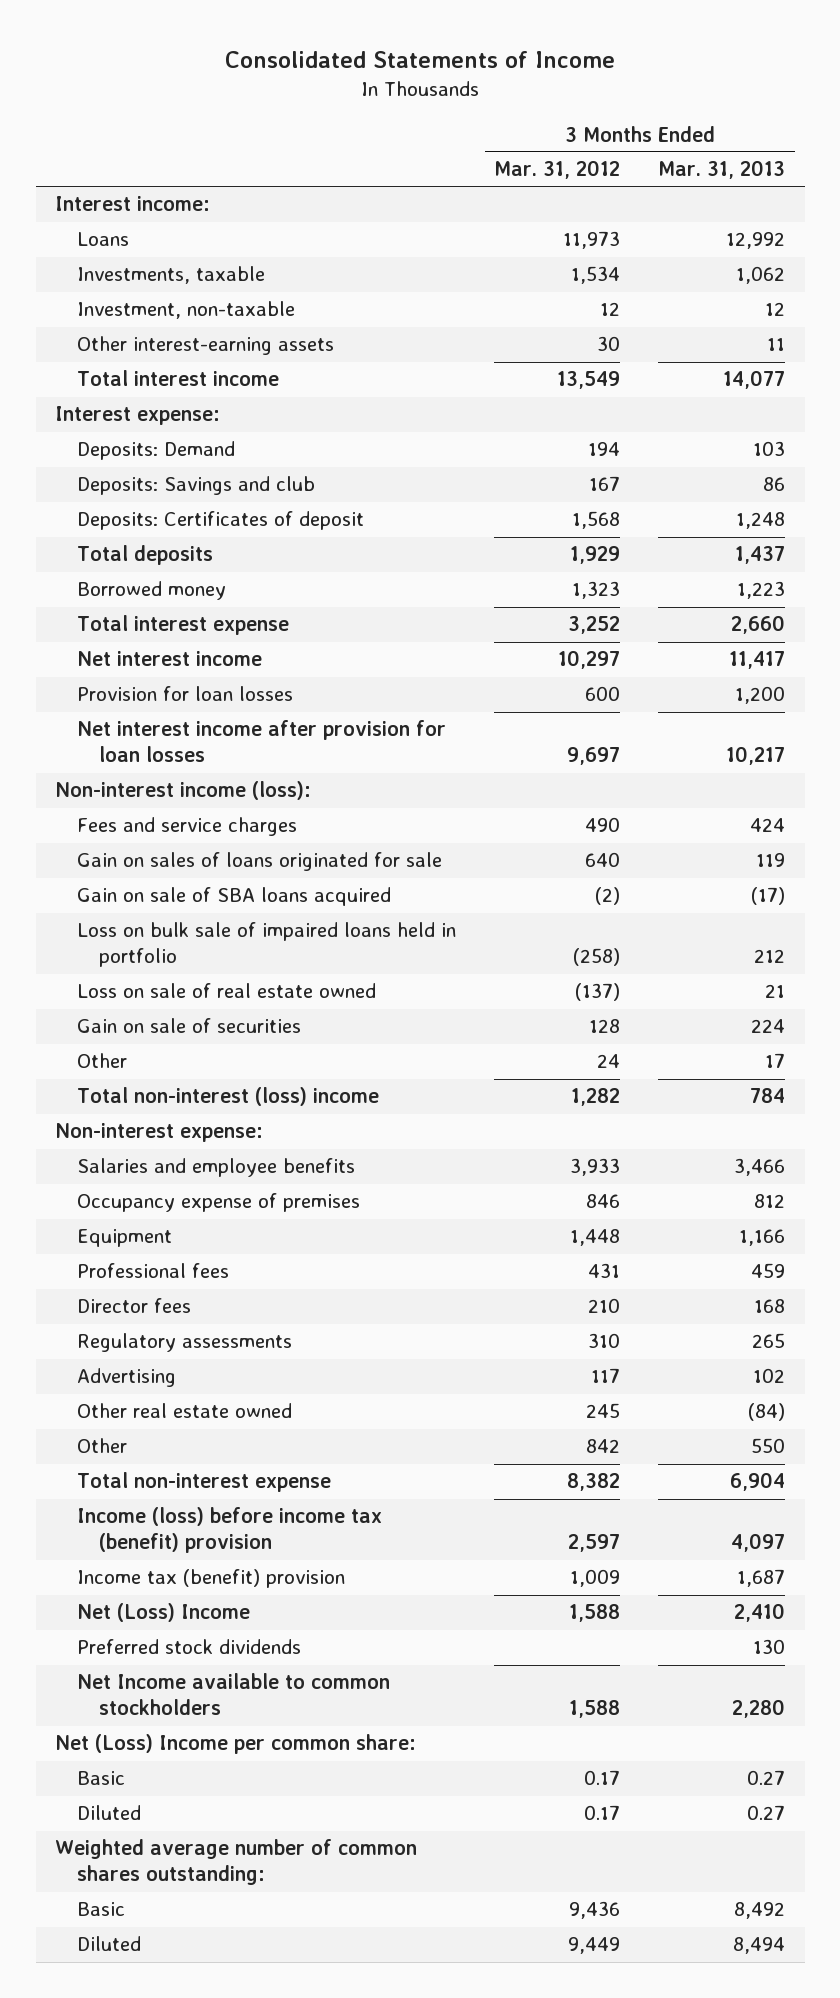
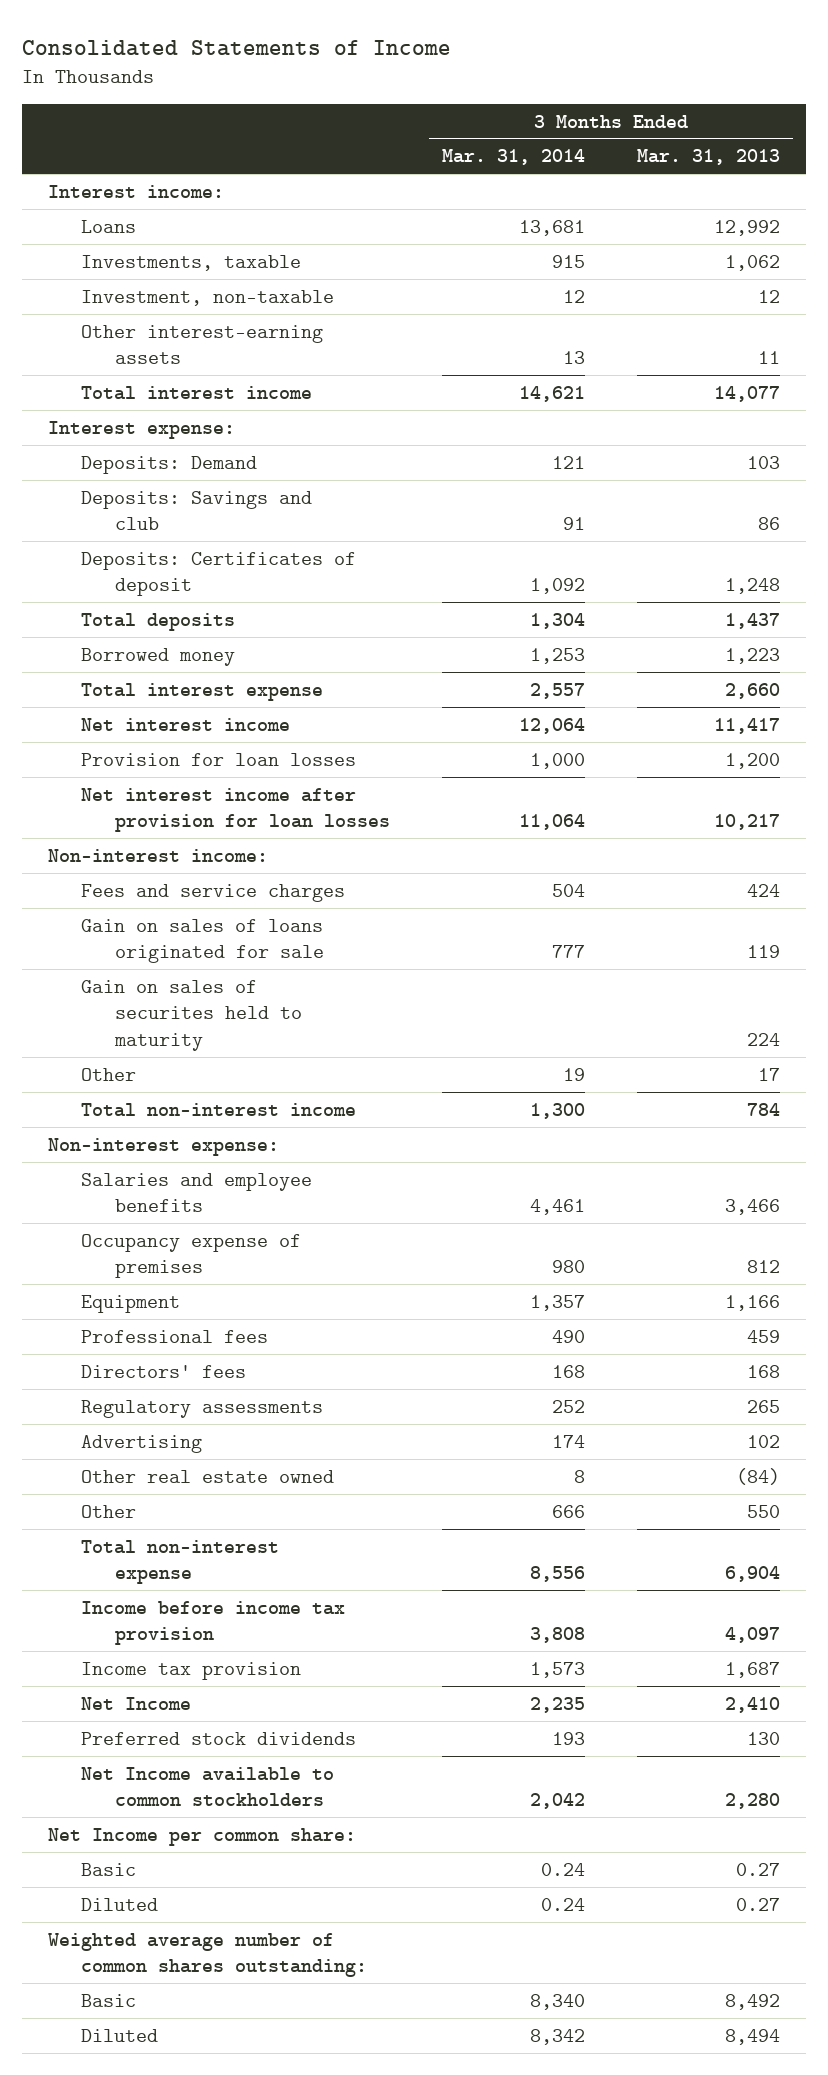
- | 3 Months Ended Mar. 31, 2012 | 3 Months Ended Mar. 31, 2013
+ | 3 Months Ended Mar. 31, 2014 | 3 Months Ended Mar. 31, 2013
- Non-interest income (loss):
+ Non-interest income:
- Gain on sale of SBA loans acquired | (2) | (17)
- Loss on bulk sale of impaired loans held in portfolio | (258) | 212
- Loss on sale of real estate owned | (137) | 21
- Gain on sale of securities | 128 | 224
+ Gain on sales of securites held to maturity | | 224
- Total non-interest (loss) income | 1,282 | 784
+ Total non-interest income | 1,300 | 784
- Director fees | 210 | 168
+ Directors' fees | 168 | 168
- Income (loss) before income tax (benefit) provision | 2,597 | 4,097
- Income tax (benefit) provision | 1,009 | 1,687
- Net (Loss) Income | 1,588 | 2,410
+ Income before income tax provision | 3,808 | 4,097
+ Income tax provision | 1,573 | 1,687
+ Net Income | 2,235 | 2,410
- Net (Loss) Income per common share:
+ Net Income per common share:

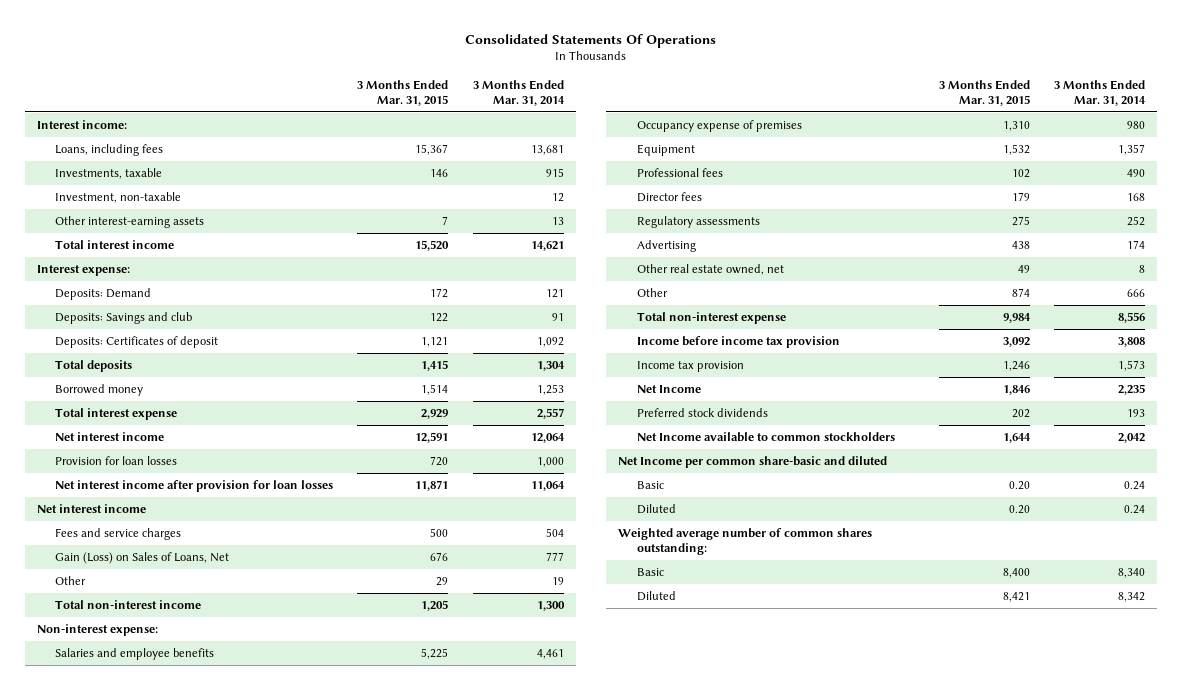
- Consolidated Statements of Income
+ Consolidated Statements Of Operations
- | 3 Months Ended Mar. 31, 2014 | 3 Months Ended Mar. 31, 2013
+ | 3 Months Ended Mar. 31, 2015 | 3 Months Ended Mar. 31, 2014
- Loans | 13,681 | 12,992
+ Loans, including fees | 15,367 | 13,681
- Non-interest income:
+ Net interest income
- Gain on sales of loans originated for sale | 777 | 119
- Gain on sales of securites held to maturity | | 224
+ Gain (Loss) on Sales of Loans, Net | 676 | 777
- Directors' fees | 168 | 168
+ Director fees | 179 | 168
- Other real estate owned | 8 | (84)
+ Other real estate owned, net | 49 | 8
- Net Income per common share:
+ Net Income per common share-basic and diluted

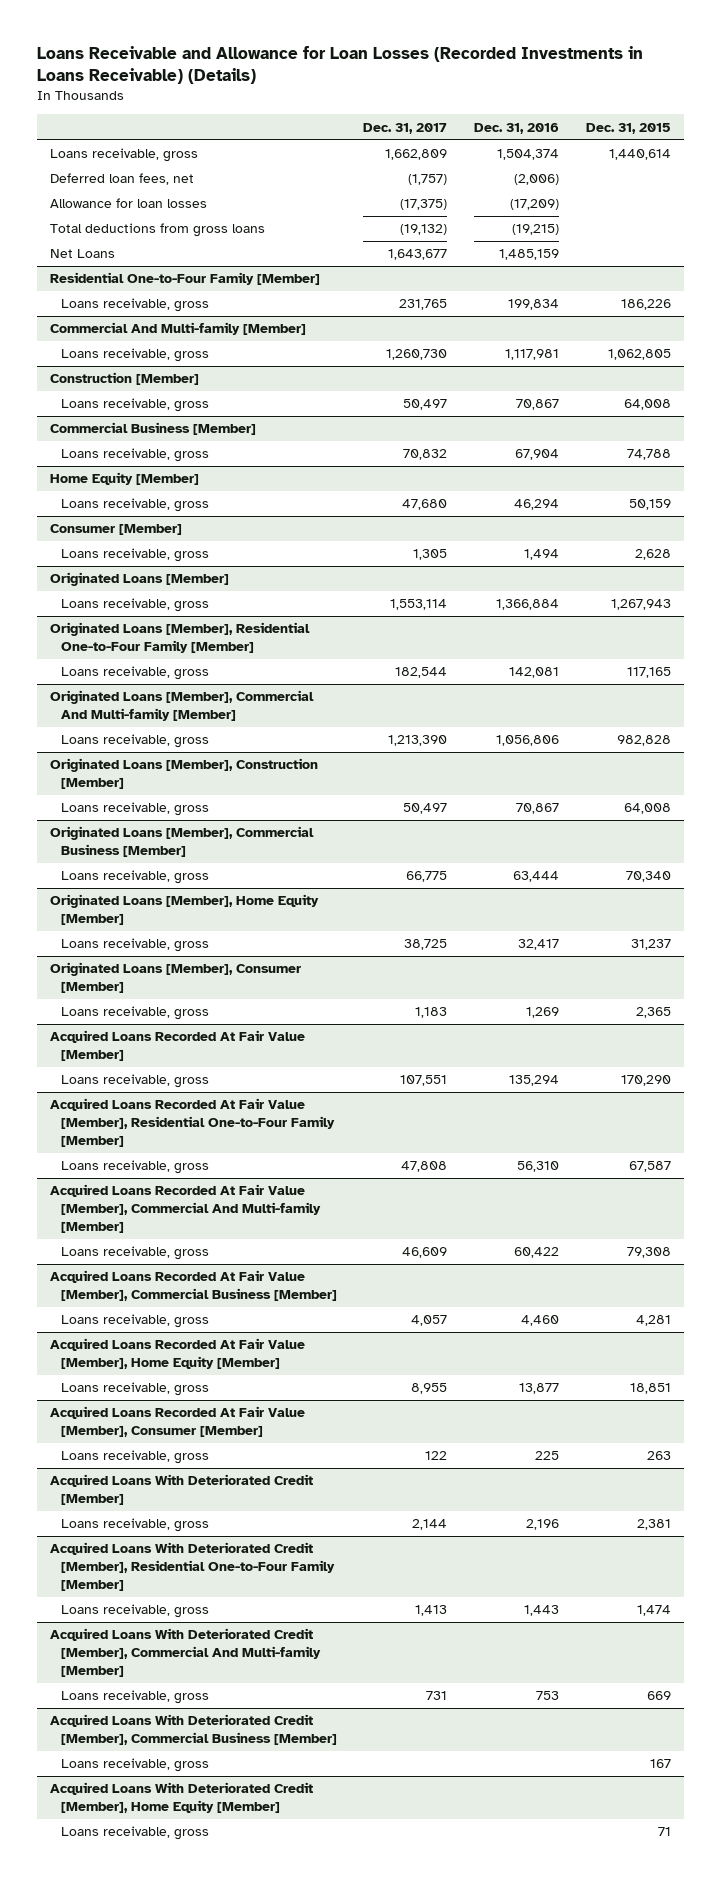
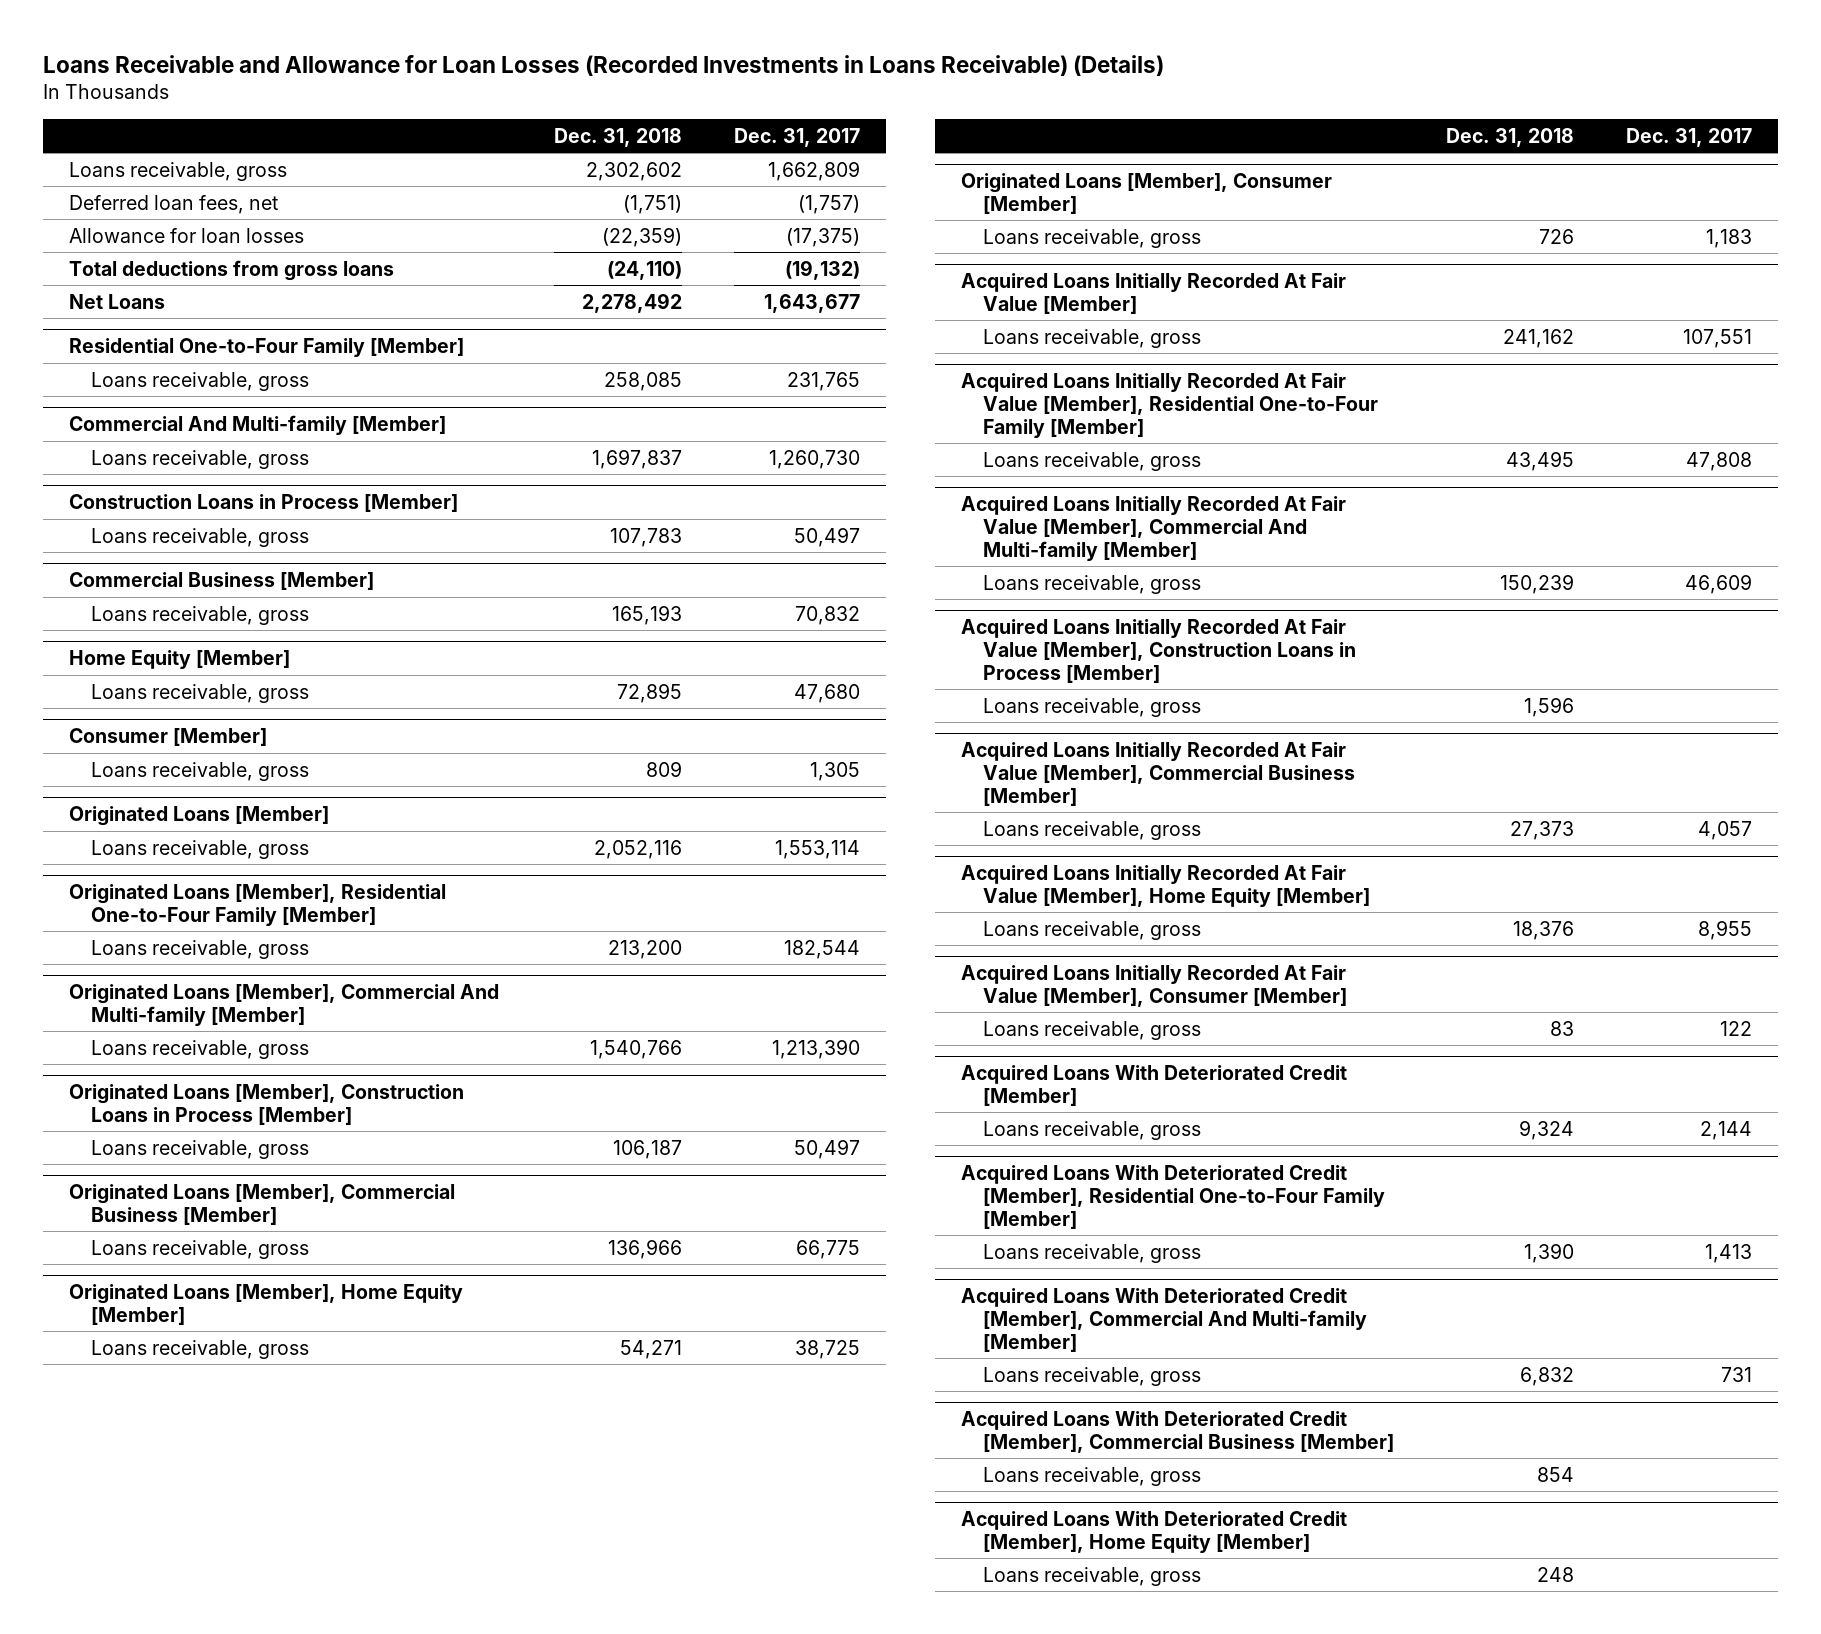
- | Dec. 31, 2017 | Dec. 31, 2016 | Dec. 31, 2015
+ | Dec. 31, 2018 | Dec. 31, 2017
- Construction [Member]
+ Construction Loans in Process [Member]
- Originated Loans [Member], Construction [Member]
+ Originated Loans [Member], Construction Loans in Process [Member]
- Acquired Loans Recorded At Fair Value [Member]
+ Acquired Loans Initially Recorded At Fair Value [Member]
- Acquired Loans Recorded At Fair Value [Member], Residential One-to-Four Family [Member]
+ Acquired Loans Initially Recorded At Fair Value [Member], Residential One-to-Four Family [Member]
- Acquired Loans Recorded At Fair Value [Member], Commercial And Multi-family [Member]
+ Acquired Loans Initially Recorded At Fair Value [Member], Commercial And Multi-family [Member]
- Acquired Loans Recorded At Fair Value [Member], Commercial Business [Member]
+ Acquired Loans Initially Recorded At Fair Value [Member], Construction Loans in Process [Member]
+ Loans receivable, gross | 1,596 |
+ Acquired Loans Initially Recorded At Fair Value [Member], Commercial Business [Member]
- Acquired Loans Recorded At Fair Value [Member], Home Equity [Member]
+ Acquired Loans Initially Recorded At Fair Value [Member], Home Equity [Member]
- Acquired Loans Recorded At Fair Value [Member], Consumer [Member]
+ Acquired Loans Initially Recorded At Fair Value [Member], Consumer [Member]

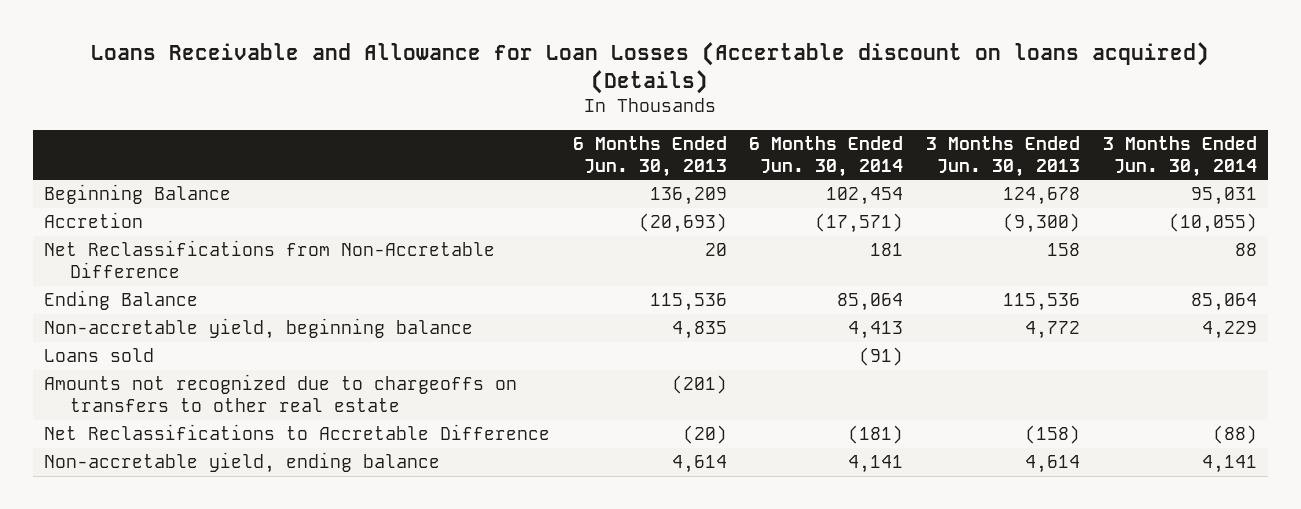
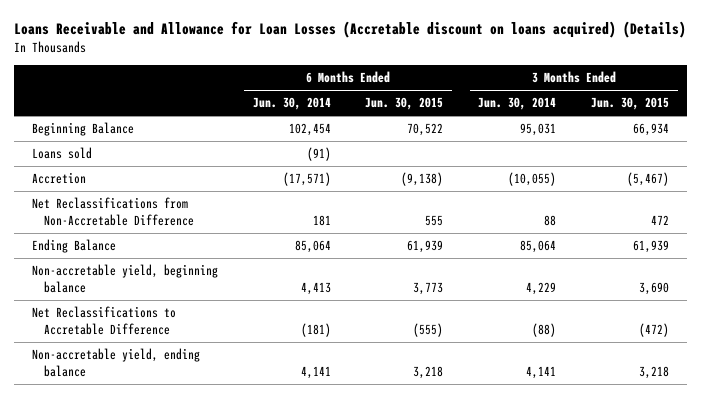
- Loans Receivable and Allowance for Loan Losses (Accertable discount on loans acquired) (Details)
+ Loans Receivable and Allowance for Loan Losses (Accretable discount on loans acquired) (Details)
- | 6 Months Ended Jun. 30, 2013 | 6 Months Ended Jun. 30, 2014 | 3 Months Ended Jun. 30, 2013 | 3 Months Ended Jun. 30, 2014
+ | 6 Months Ended Jun. 30, 2014 | 6 Months Ended Jun. 30, 2015 | 3 Months Ended Jun. 30, 2014 | 3 Months Ended Jun. 30, 2015
moved up: Loans sold | (91) | | |
- Amounts not recognized due to chargeoffs on transfers to other real estate | (201) | | |

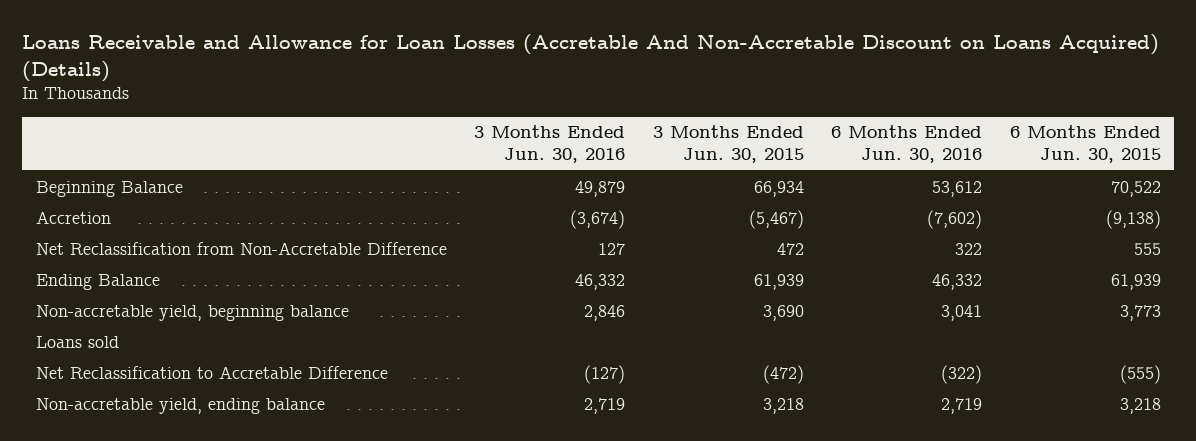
- Loans Receivable and Allowance for Loan Losses (Accretable discount on loans acquired) (Details)
+ Loans Receivable and Allowance for Loan Losses (Accretable And Non-Accretable Discount on Loans Acquired) (Details)
- | 6 Months Ended Jun. 30, 2014 | 6 Months Ended Jun. 30, 2015 | 3 Months Ended Jun. 30, 2014 | 3 Months Ended Jun. 30, 2015
+ | 3 Months Ended Jun. 30, 2016 | 3 Months Ended Jun. 30, 2015 | 6 Months Ended Jun. 30, 2016 | 6 Months Ended Jun. 30, 2015
- Net Reclassifications from Non-Accretable Difference | 181 | 555 | 88 | 472
+ Net Reclassification from Non-Accretable Difference | 127 | 472 | 322 | 555
- Net Reclassifications to Accretable Difference | (181) | (555) | (88) | (472)
moved down: Loans sold
+ Net Reclassification to Accretable Difference | (127) | (472) | (322) | (555)

